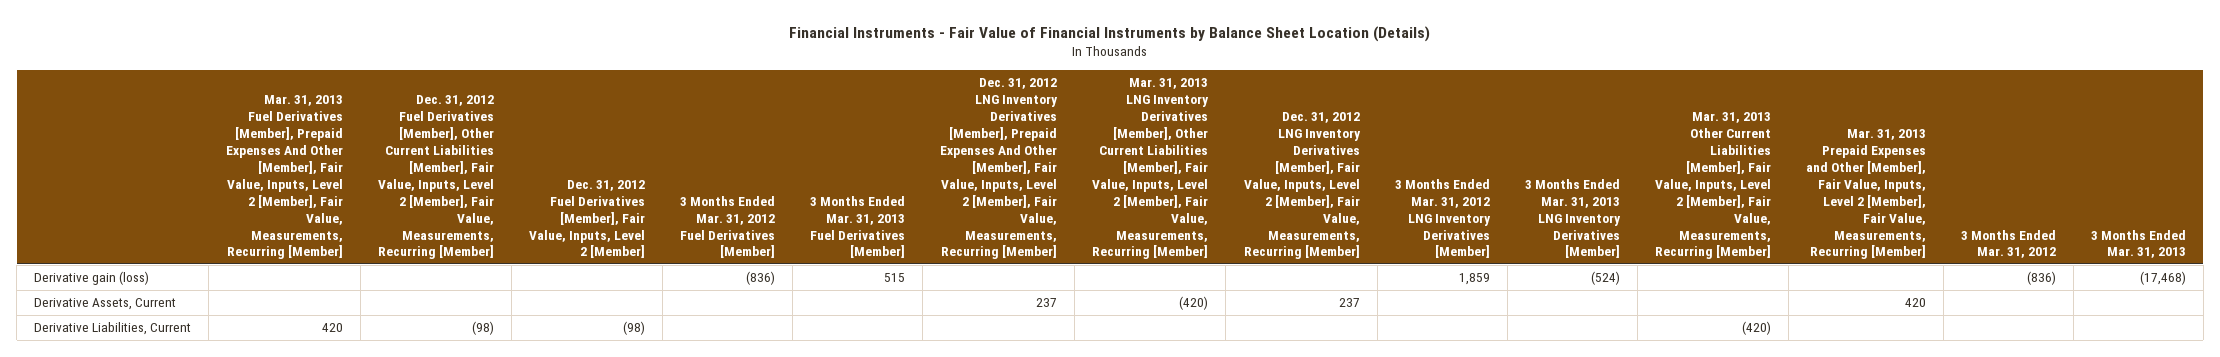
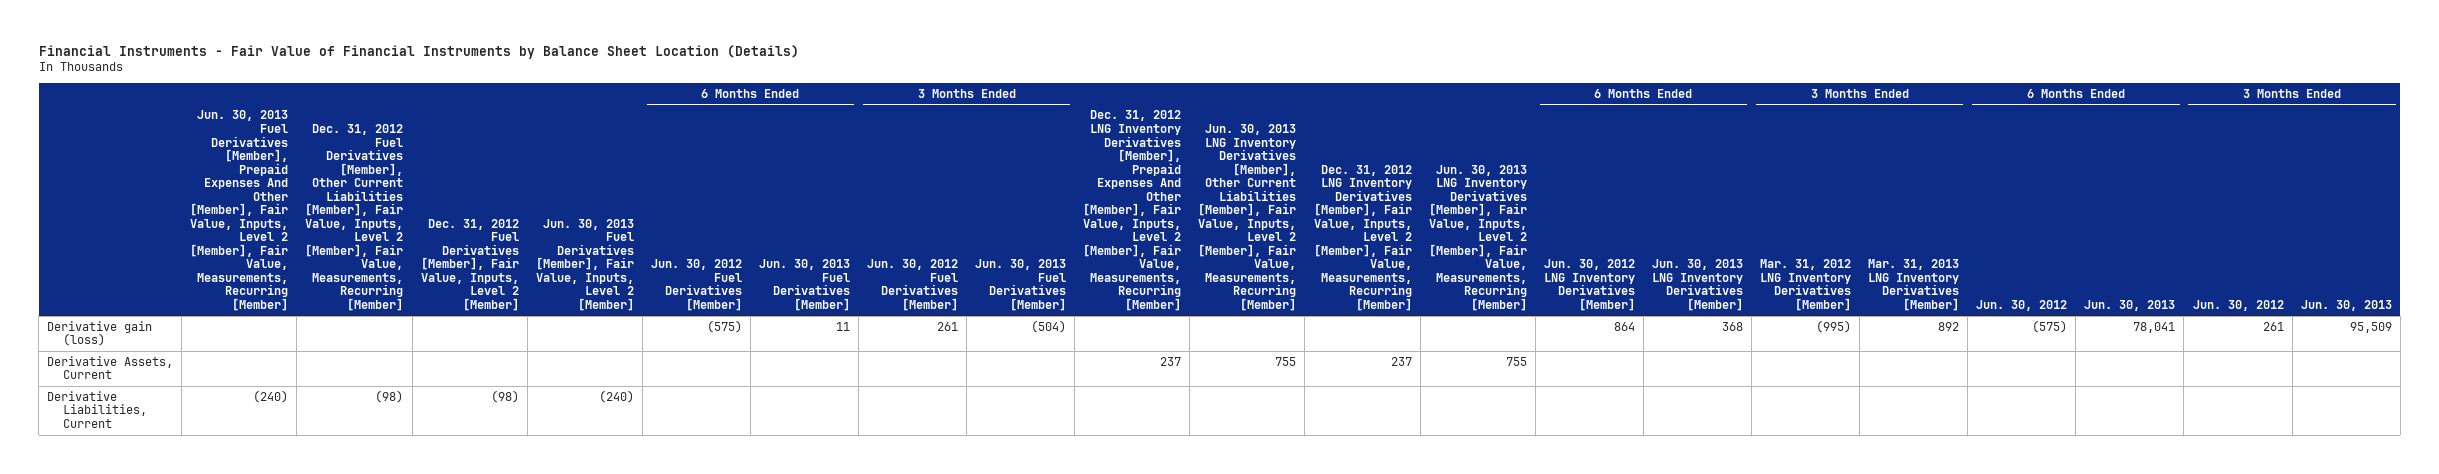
- | Mar. 31, 2013 Fuel Derivatives [Member], Prepaid Expenses And Other [Member], Fair Value, Inputs, Level 2 [Member], Fair Value, Measurements, Recurring [Member] | Dec. 31, 2012 Fuel Derivatives [Member], Other Current Liabilities [Member], Fair Value, Inputs, Level 2 [Member], Fair Value, Measurements, Recurring [Member] | Dec. 31, 2012 Fuel Derivatives [Member], Fair Value, Inputs, Level 2 [Member] | 3 Months Ended Mar. 31, 2012 Fuel Derivatives [Member] | 3 Months Ended Mar. 31, 2013 Fuel Derivatives [Member] | Dec. 31, 2012 LNG Inventory Derivatives [Member], Prepaid Expenses And Other [Member], Fair Value, Inputs, Level 2 [Member], Fair Value, Measurements, Recurring [Member] | Mar. 31, 2013 LNG Inventory Derivatives [Member], Other Current Liabilities [Member], Fair Value, Inputs, Level 2 [Member], Fair Value, Measurements, Recurring [Member] | Dec. 31, 2012 LNG Inventory Derivatives [Member], Fair Value, Inputs, Level 2 [Member], Fair Value, Measurements, Recurring [Member] | 3 Months Ended Mar. 31, 2012 LNG Inventory Derivatives [Member] | 3 Months Ended Mar. 31, 2013 LNG Inventory Derivatives [Member] | Mar. 31, 2013 Other Current Liabilities [Member], Fair Value, Inputs, Level 2 [Member], Fair Value, Measurements, Recurring [Member] | Mar. 31, 2013 Prepaid Expenses and Other [Member], Fair Value, Inputs, Level 2 [Member], Fair Value, Measurements, Recurring [Member] | 3 Months Ended Mar. 31, 2012 | 3 Months Ended Mar. 31, 2013
+ | Jun. 30, 2013 Fuel Derivatives [Member], Prepaid Expenses And Other [Member], Fair Value, Inputs, Level 2 [Member], Fair Value, Measurements, Recurring [Member] | Dec. 31, 2012 Fuel Derivatives [Member], Other Current Liabilities [Member], Fair Value, Inputs, Level 2 [Member], Fair Value, Measurements, Recurring [Member] | Dec. 31, 2012 Fuel Derivatives [Member], Fair Value, Inputs, Level 2 [Member] | Jun. 30, 2013 Fuel Derivatives [Member], Fair Value, Inputs, Level 2 [Member] | 6 Months Ended Jun. 30, 2012 Fuel Derivatives [Member] | 6 Months Ended Jun. 30, 2013 Fuel Derivatives [Member] | 3 Months Ended Jun. 30, 2012 Fuel Derivatives [Member] | 3 Months Ended Jun. 30, 2013 Fuel Derivatives [Member] | Dec. 31, 2012 LNG Inventory Derivatives [Member], Prepaid Expenses And Other [Member], Fair Value, Inputs, Level 2 [Member], Fair Value, Measurements, Recurring [Member] | Jun. 30, 2013 LNG Inventory Derivatives [Member], Other Current Liabilities [Member], Fair Value, Inputs, Level 2 [Member], Fair Value, Measurements, Recurring [Member] | Dec. 31, 2012 LNG Inventory Derivatives [Member], Fair Value, Inputs, Level 2 [Member], Fair Value, Measurements, Recurring [Member] | Jun. 30, 2013 LNG Inventory Derivatives [Member], Fair Value, Inputs, Level 2 [Member], Fair Value, Measurements, Recurring [Member] | 6 Months Ended Jun. 30, 2012 LNG Inventory Derivatives [Member] | 6 Months Ended Jun. 30, 2013 LNG Inventory Derivatives [Member] | 3 Months Ended Mar. 31, 2012 LNG Inventory Derivatives [Member] | 3 Months Ended Mar. 31, 2013 LNG Inventory Derivatives [Member] | 6 Months Ended Jun. 30, 2012 | 6 Months Ended Jun. 30, 2013 | 3 Months Ended Jun. 30, 2012 | 3 Months Ended Jun. 30, 2013
- Derivative gain (loss) | | | | (836) | 515 | | | | 1,859 | (524) | | | (836) | (17,468)
+ Derivative gain (loss) | | | | | (575) | 11 | 261 | (504) | | | | | 864 | 368 | (995) | 892 | (575) | 78,041 | 261 | 95,509

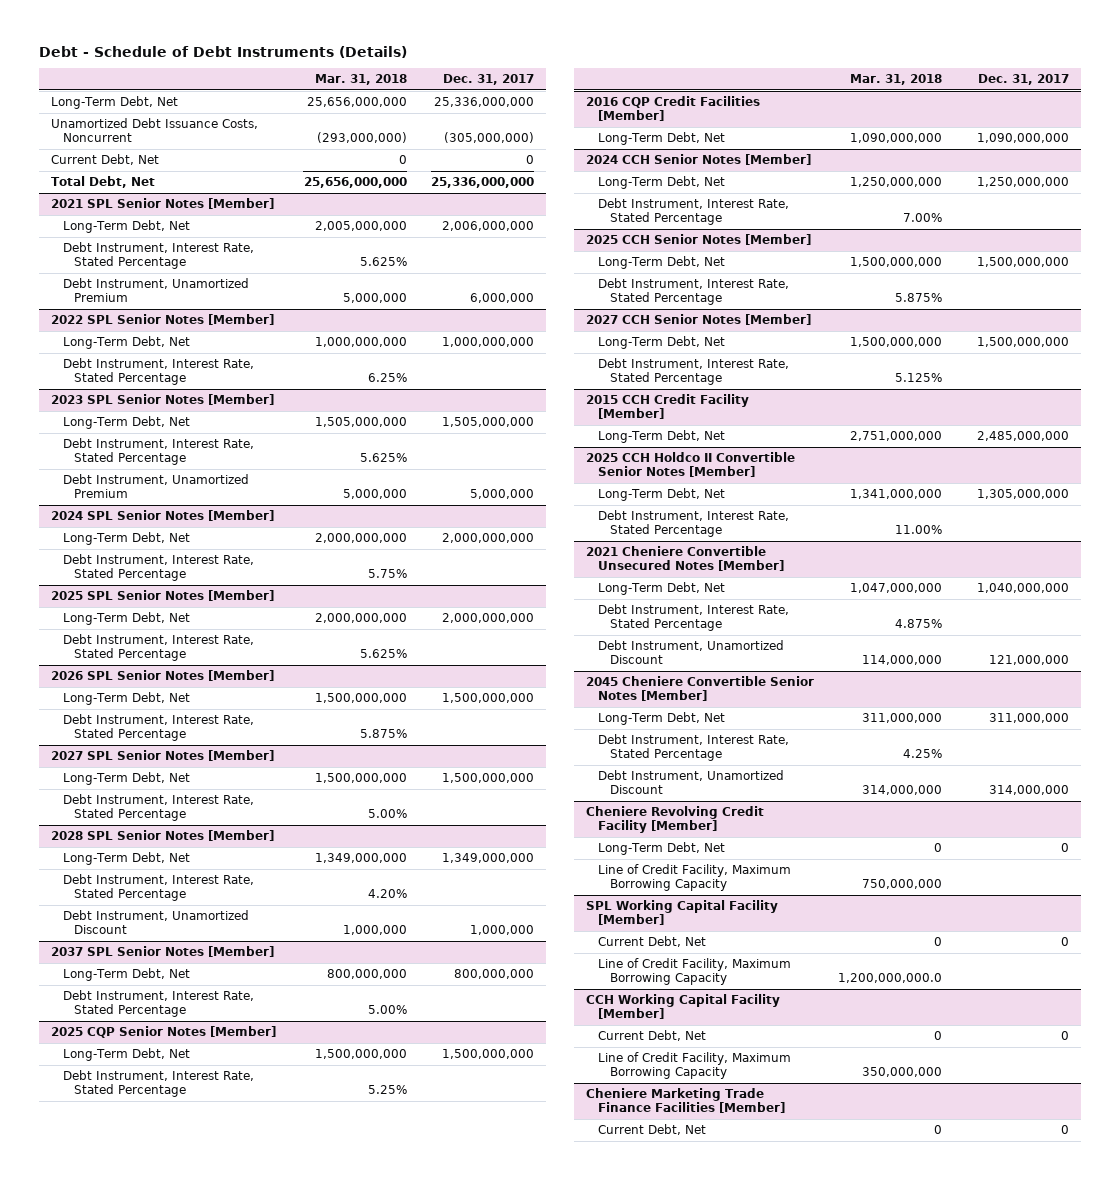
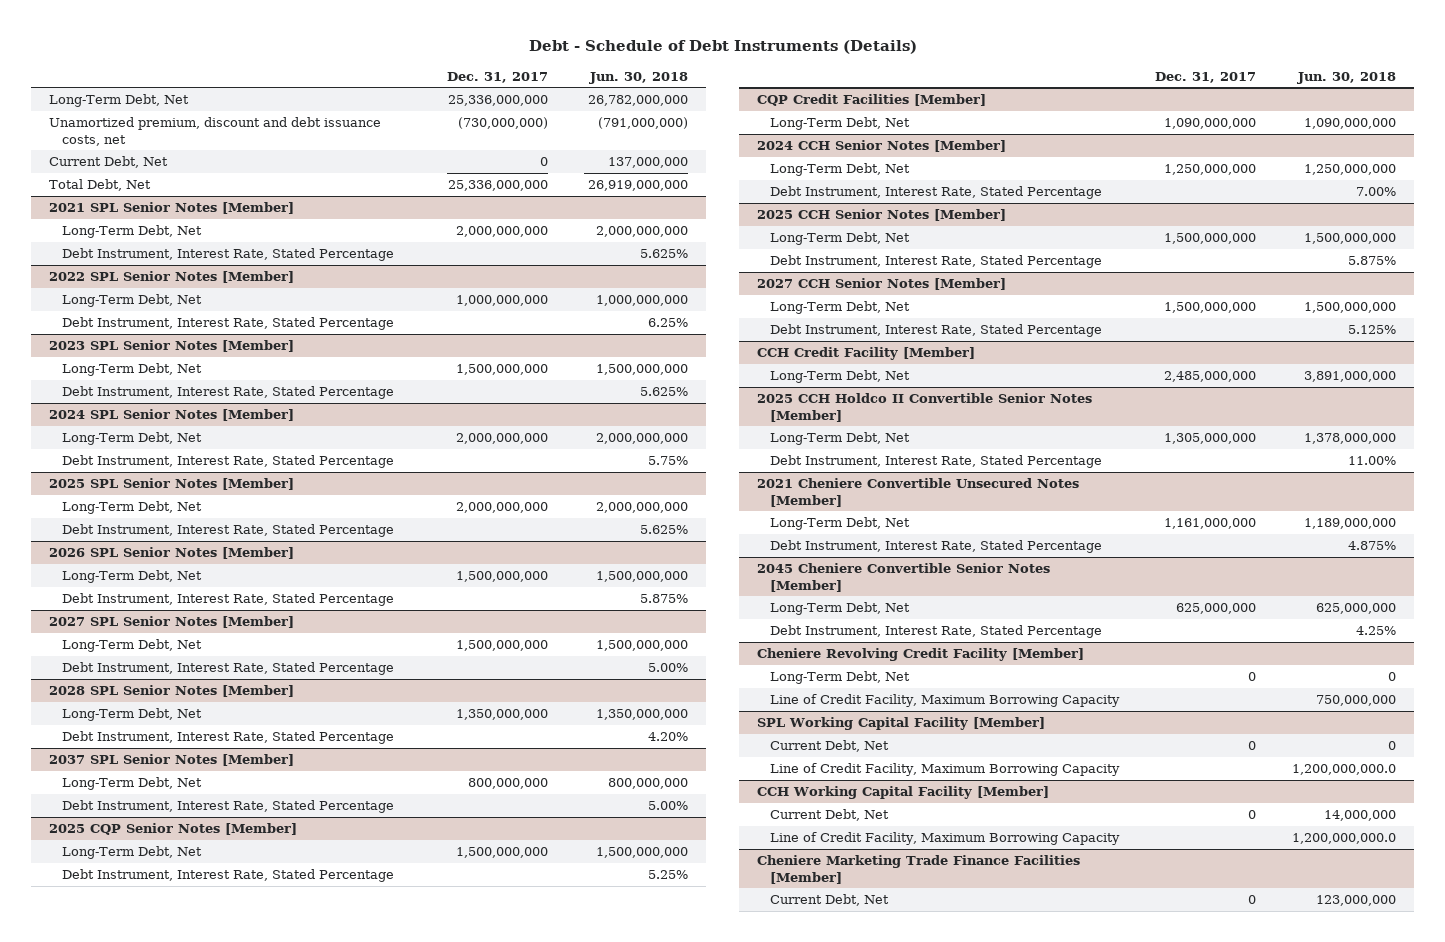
- | Mar. 31, 2018 | Dec. 31, 2017
+ | Dec. 31, 2017 | Jun. 30, 2018
- Unamortized Debt Issuance Costs, Noncurrent | (293,000,000) | (305,000,000)
+ Unamortized premium, discount and debt issuance costs, net | (730,000,000) | (791,000,000)
@ 2021 SPL Senior Notes [Member]
- Long-Term Debt, Net | 2,005,000,000 | 2,006,000,000
+ Long-Term Debt, Net | 2,000,000,000 | 2,000,000,000
- Debt Instrument, Unamortized Premium | 5,000,000 | 6,000,000
@ 2023 SPL Senior Notes [Member]
- Long-Term Debt, Net | 1,505,000,000 | 1,505,000,000
+ Long-Term Debt, Net | 1,500,000,000 | 1,500,000,000
- Debt Instrument, Unamortized Premium | 5,000,000 | 5,000,000
@ 2028 SPL Senior Notes [Member]
- Long-Term Debt, Net | 1,349,000,000 | 1,349,000,000
+ Long-Term Debt, Net | 1,350,000,000 | 1,350,000,000
- Debt Instrument, Unamortized Discount | 1,000,000 | 1,000,000
- 2016 CQP Credit Facilities [Member]
+ CQP Credit Facilities [Member]
- 2015 CCH Credit Facility [Member]
+ CCH Credit Facility [Member]
@ 2021 Cheniere Convertible Unsecured Notes [Member]
- Long-Term Debt, Net | 1,047,000,000 | 1,040,000,000
+ Long-Term Debt, Net | 1,161,000,000 | 1,189,000,000
- Debt Instrument, Unamortized Discount | 114,000,000 | 121,000,000
@ 2045 Cheniere Convertible Senior Notes [Member]
- Long-Term Debt, Net | 311,000,000 | 311,000,000
+ Long-Term Debt, Net | 625,000,000 | 625,000,000
- Debt Instrument, Unamortized Discount | 314,000,000 | 314,000,000

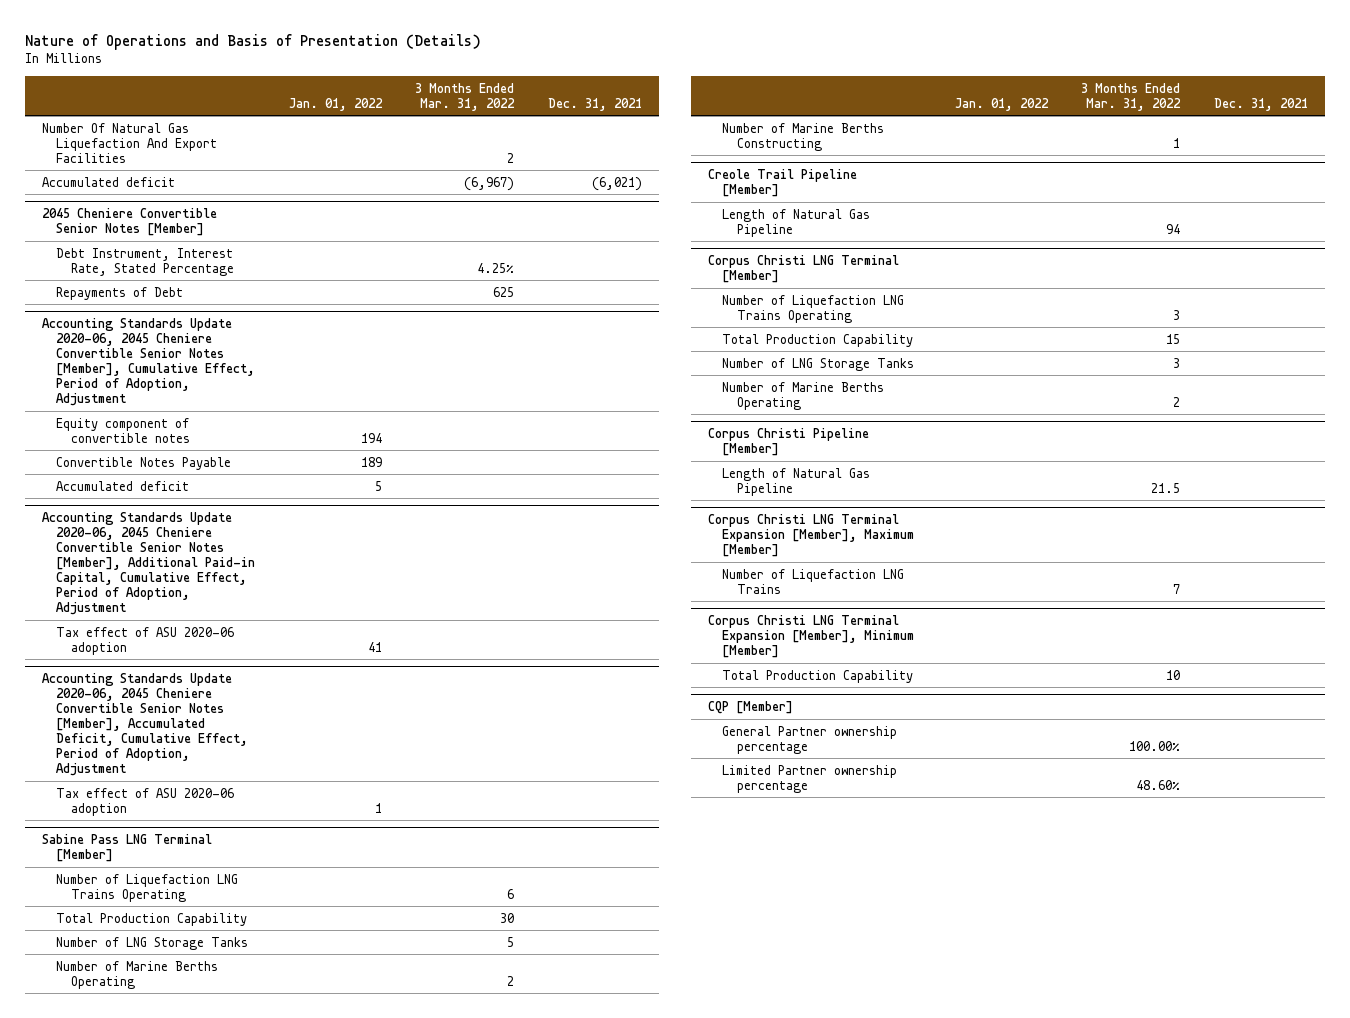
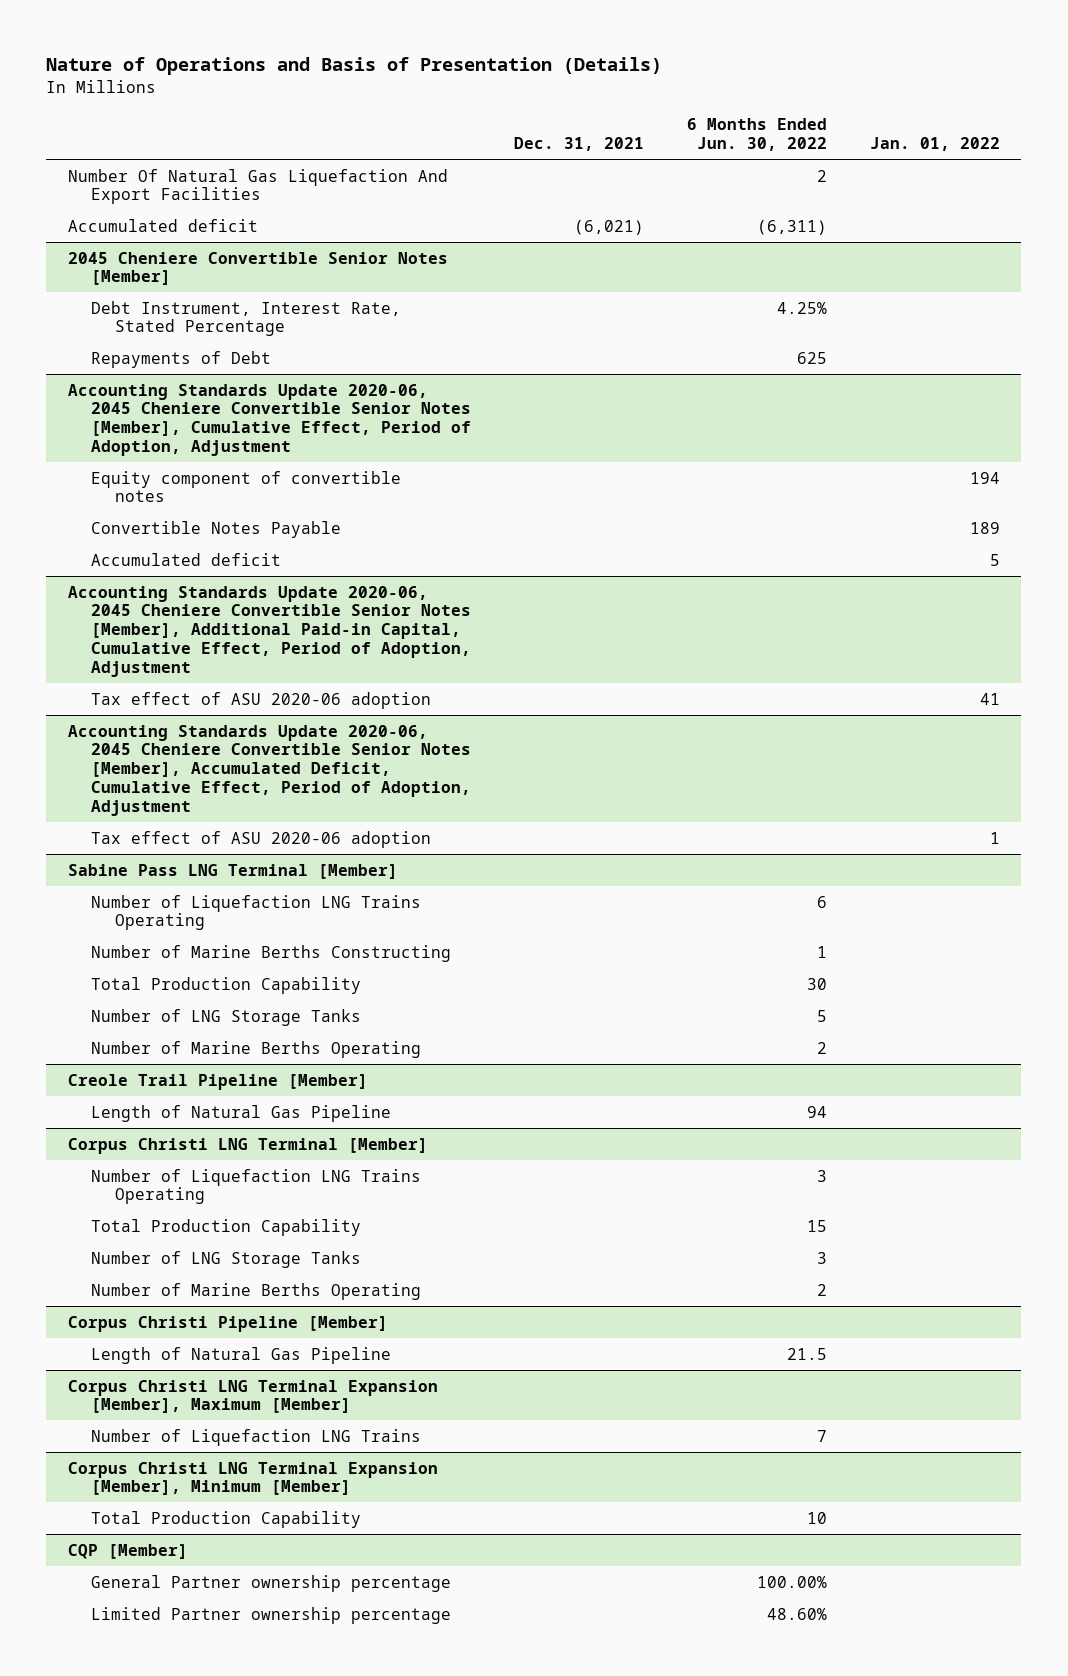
- | Jan. 01, 2022 | 3 Months Ended Mar. 31, 2022 | Dec. 31, 2021
+ | Dec. 31, 2021 | 6 Months Ended Jun. 30, 2022 | Jan. 01, 2022
@ Sabine Pass LNG Terminal [Member]
moved up: Number of Marine Berths Constructing | | 1 |

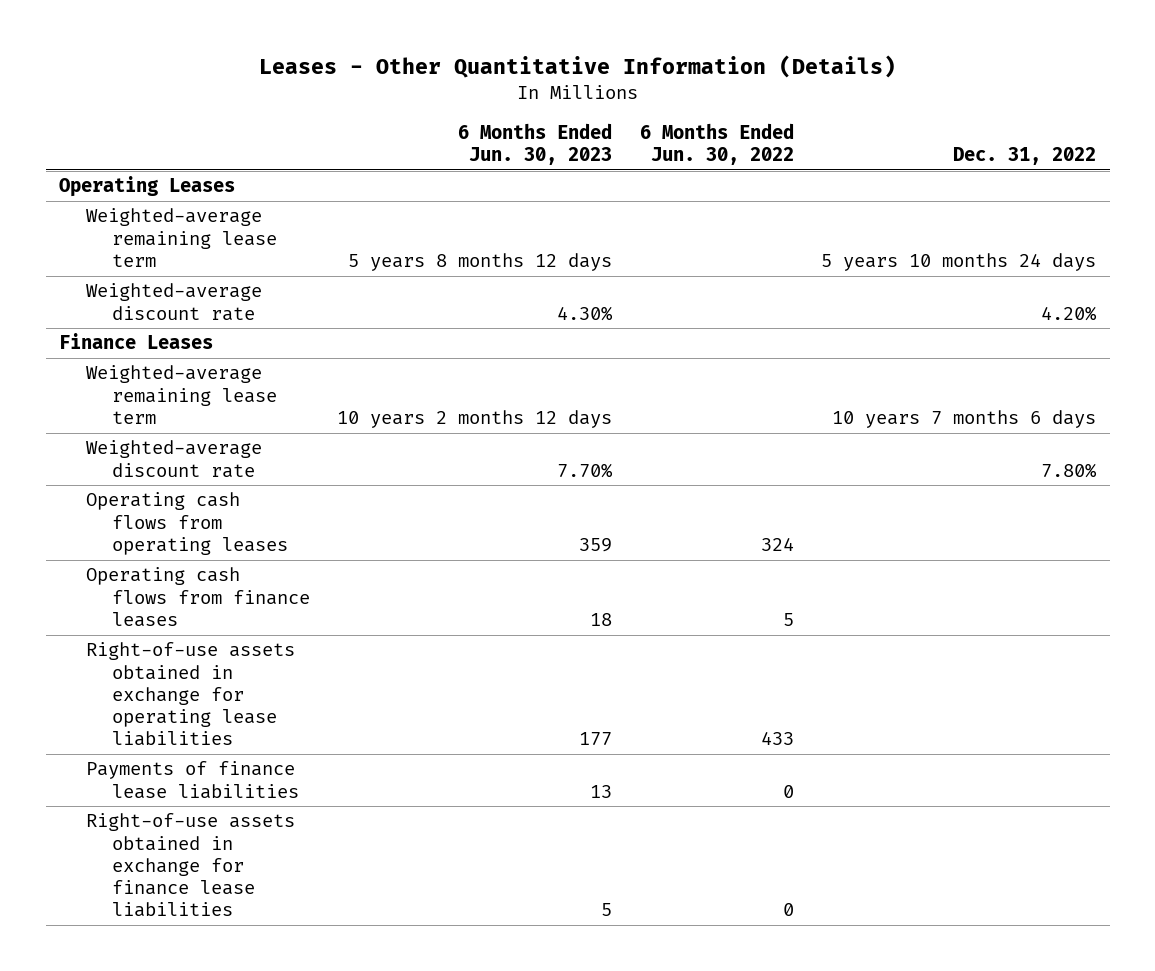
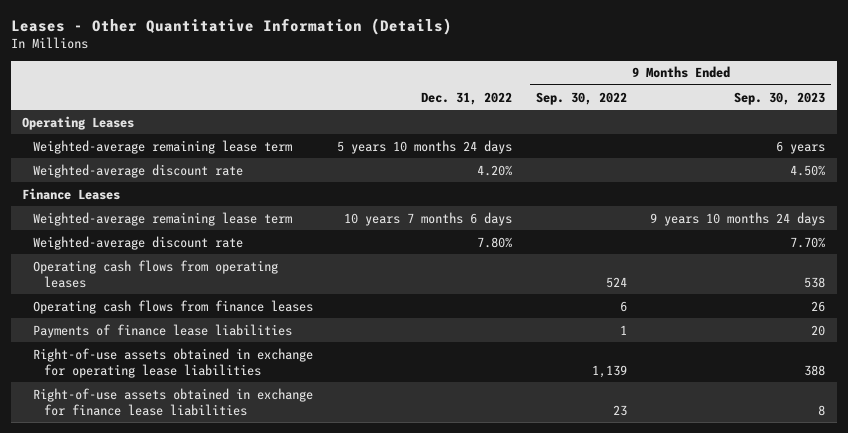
- | 6 Months Ended Jun. 30, 2023 | 6 Months Ended Jun. 30, 2022 | Dec. 31, 2022
+ | Dec. 31, 2022 | 9 Months Ended Sep. 30, 2022 | 9 Months Ended Sep. 30, 2023
moved down: Right-of-use assets obtained in exchange for operating lease liabilities | | 1,139 | 388

